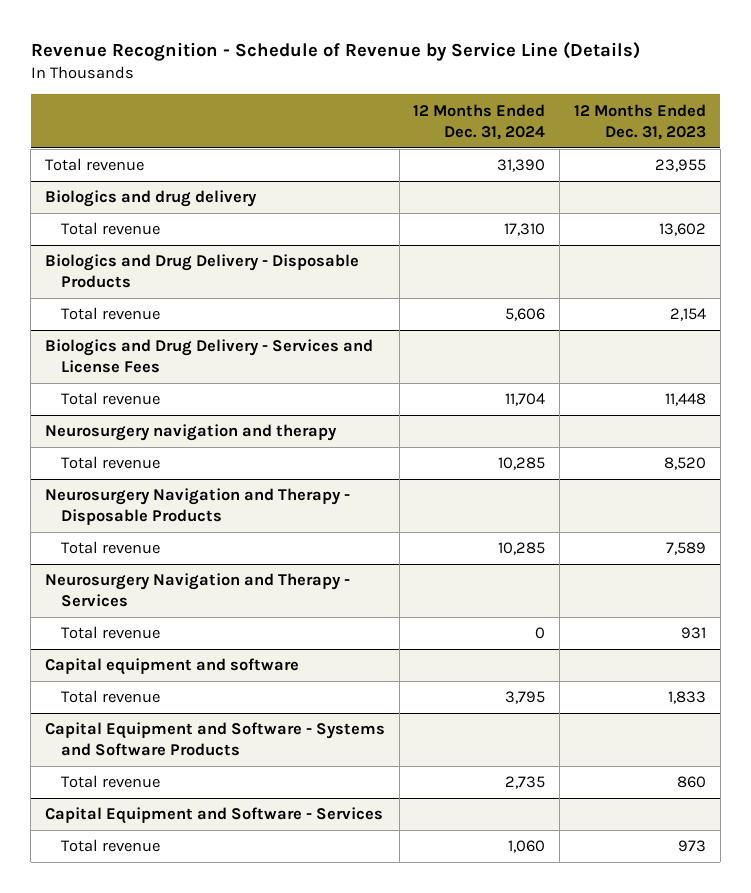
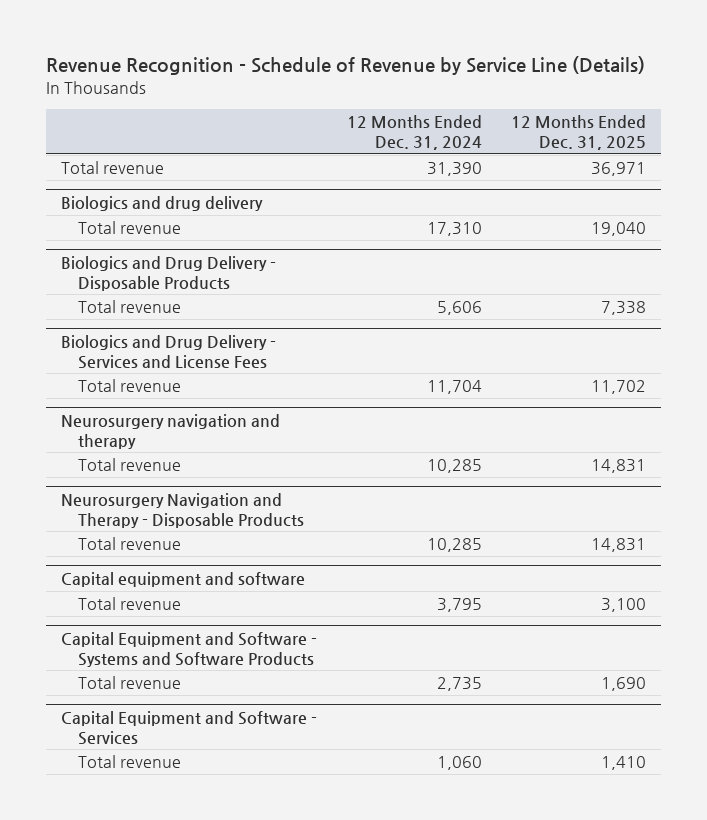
- | 12 Months Ended Dec. 31, 2024 | 12 Months Ended Dec. 31, 2023
+ | 12 Months Ended Dec. 31, 2024 | 12 Months Ended Dec. 31, 2025
- Neurosurgery Navigation and Therapy - Services
- Total revenue | 0 | 931

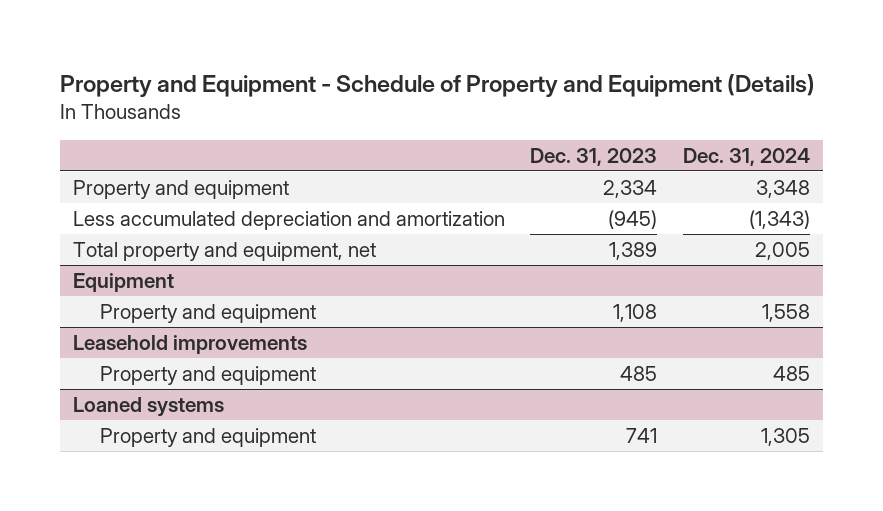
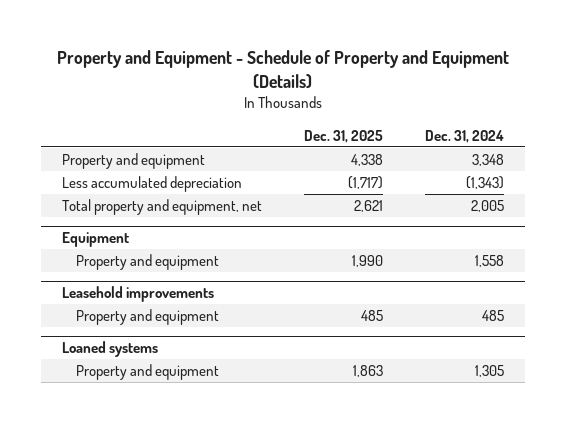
- | Dec. 31, 2023 | Dec. 31, 2024
+ | Dec. 31, 2025 | Dec. 31, 2024
- Less accumulated depreciation and amortization | (945) | (1,343)
+ Less accumulated depreciation | (1,717) | (1,343)

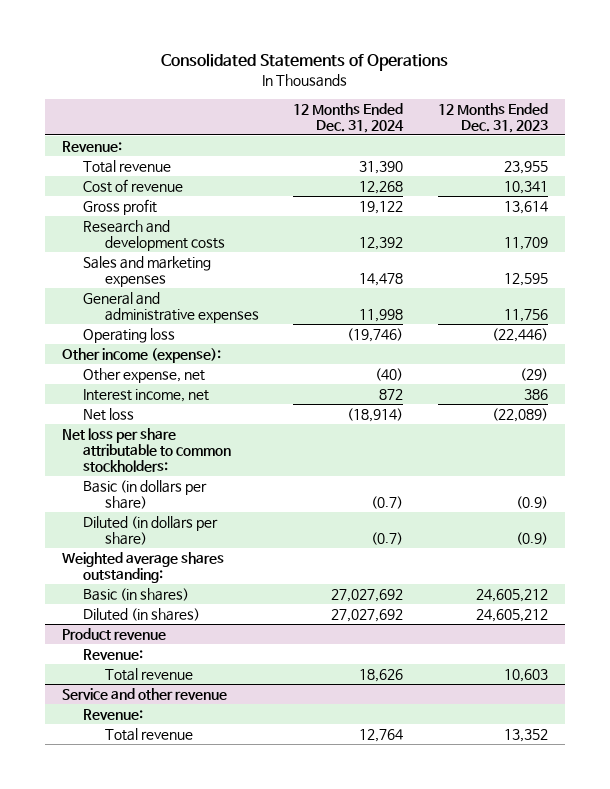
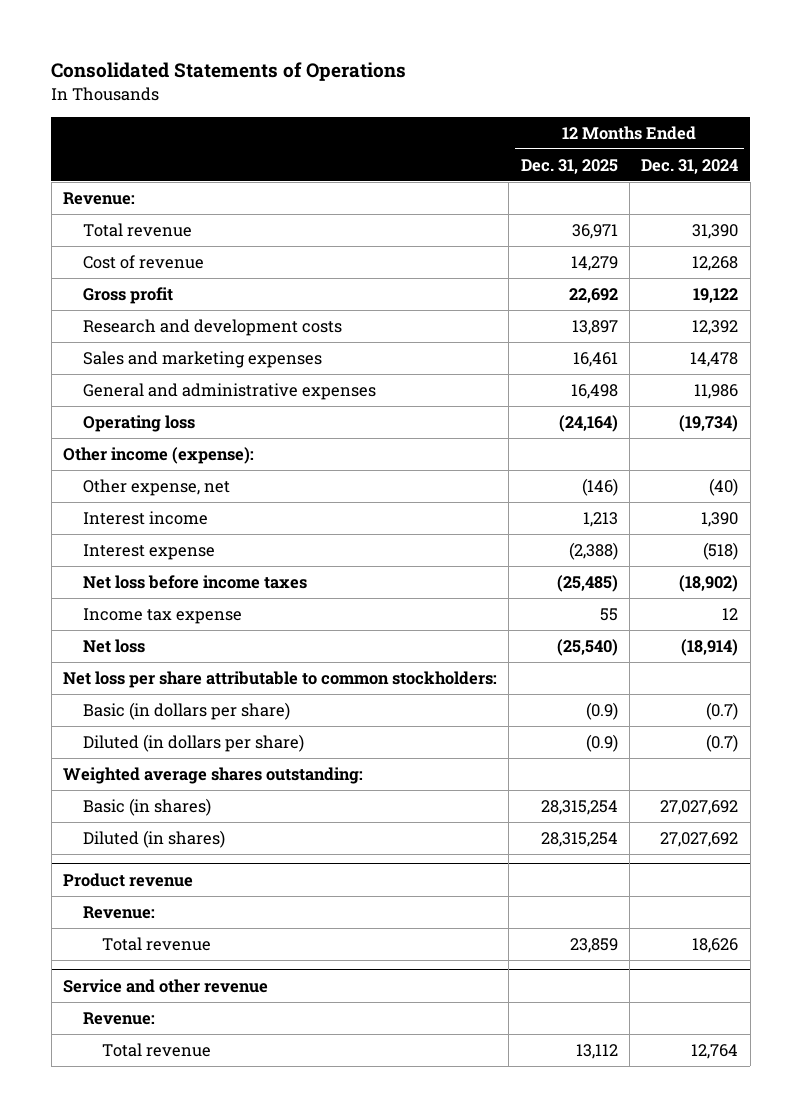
- | 12 Months Ended Dec. 31, 2024 | 12 Months Ended Dec. 31, 2023
+ | 12 Months Ended Dec. 31, 2025 | 12 Months Ended Dec. 31, 2024
- General and administrative expenses | 11,998 | 11,756
- Operating loss | (19,746) | (22,446)
+ General and administrative expenses | 16,498 | 11,986
+ Operating loss | (24,164) | (19,734)
- Interest income, net | 872 | 386
+ Interest income | 1,213 | 1,390
+ Interest expense | (2,388) | (518)
+ Net loss before income taxes | (25,485) | (18,902)
+ Income tax expense | 55 | 12

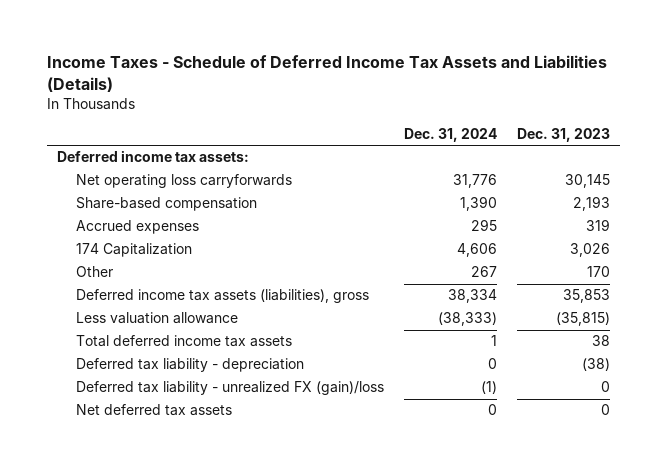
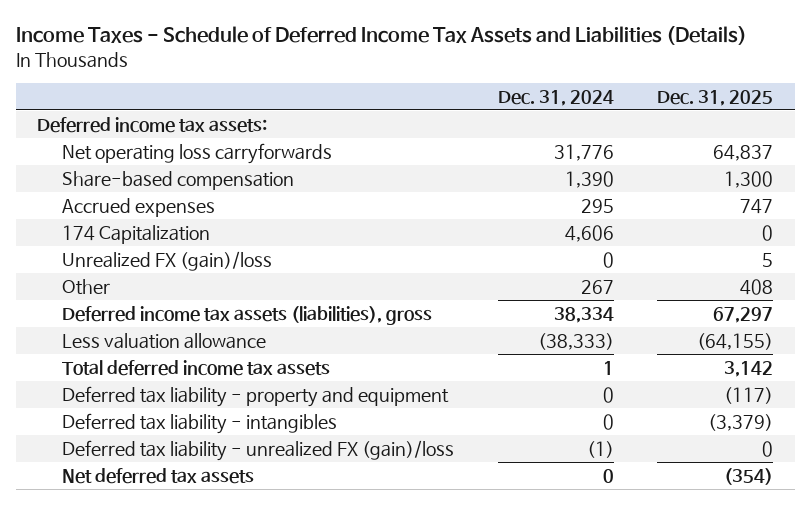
- | Dec. 31, 2024 | Dec. 31, 2023
+ | Dec. 31, 2024 | Dec. 31, 2025
+ Unrealized FX (gain)/loss | 0 | 5
- Deferred tax liability - depreciation | 0 | (38)
+ Deferred tax liability - property and equipment | 0 | (117)
+ Deferred tax liability - intangibles | 0 | (3,379)

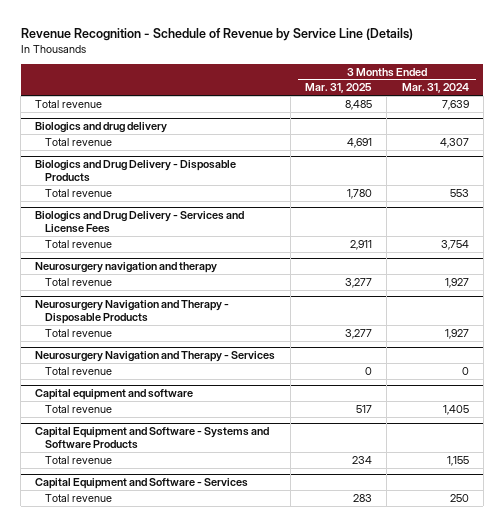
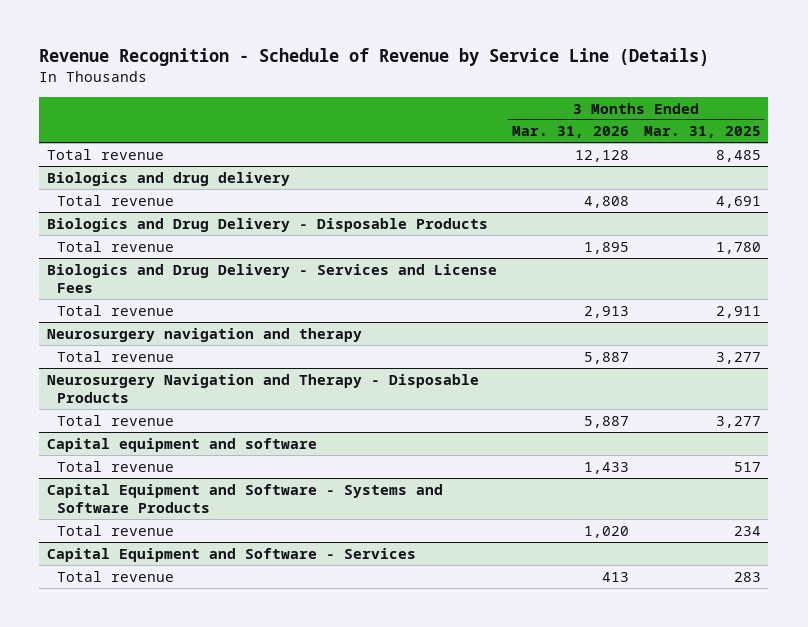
- | 3 Months Ended Mar. 31, 2025 | 3 Months Ended Mar. 31, 2024
+ | 3 Months Ended Mar. 31, 2026 | 3 Months Ended Mar. 31, 2025
- Neurosurgery Navigation and Therapy - Services
- Total revenue | 0 | 0

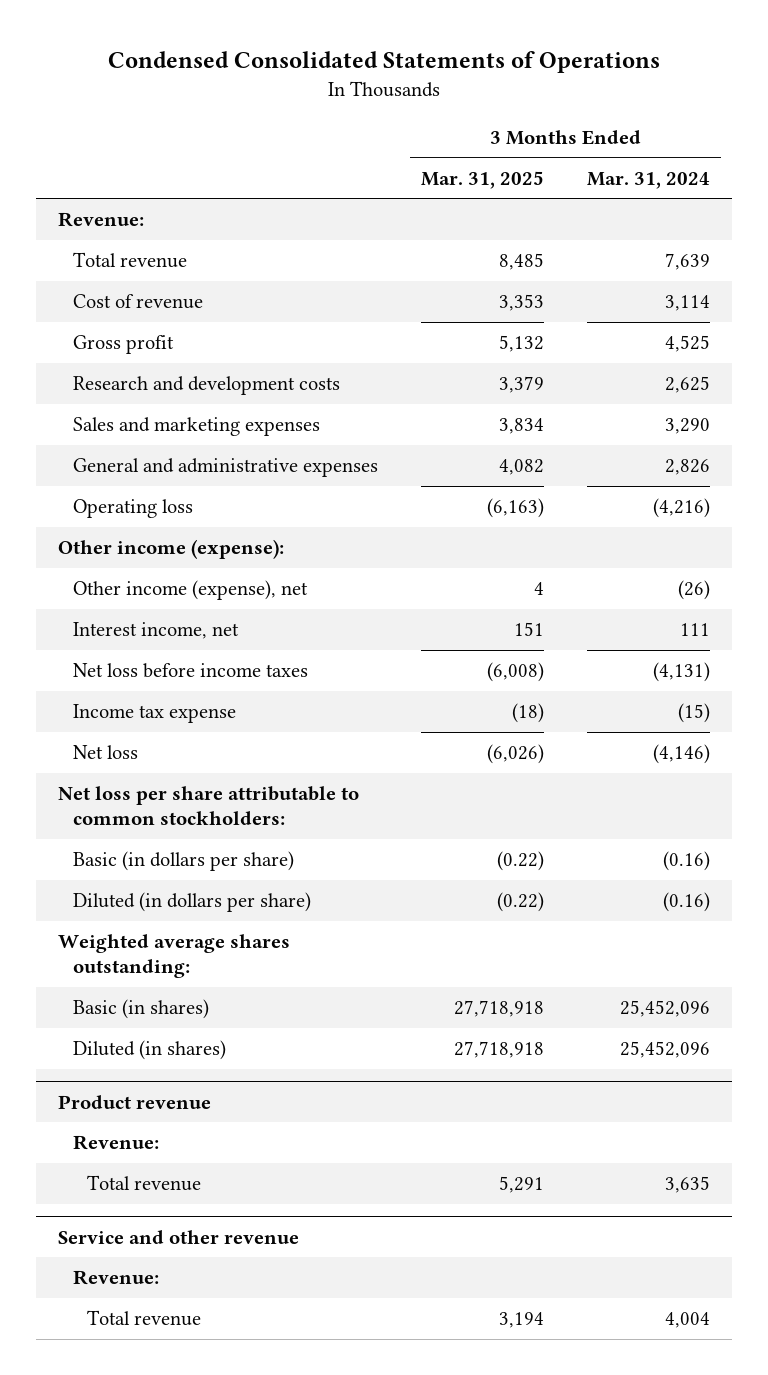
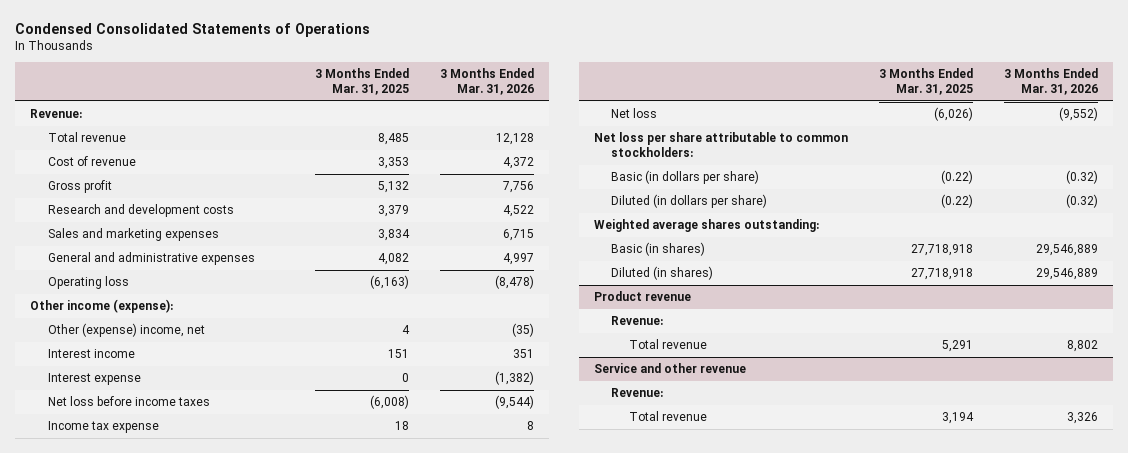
- | 3 Months Ended Mar. 31, 2025 | 3 Months Ended Mar. 31, 2024
+ | 3 Months Ended Mar. 31, 2025 | 3 Months Ended Mar. 31, 2026
- Other income (expense), net | 4 | (26)
- Interest income, net | 151 | 111
+ Other (expense) income, net | 4 | (35)
+ Interest income | 151 | 351
+ Interest expense | 0 | (1,382)
- Income tax expense | (18) | (15)
+ Income tax expense | 18 | 8

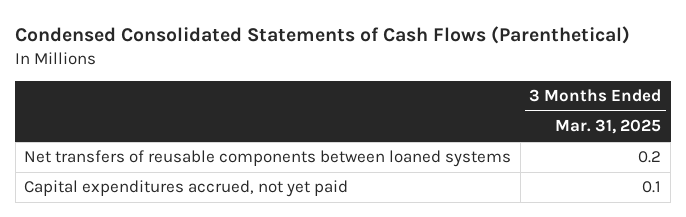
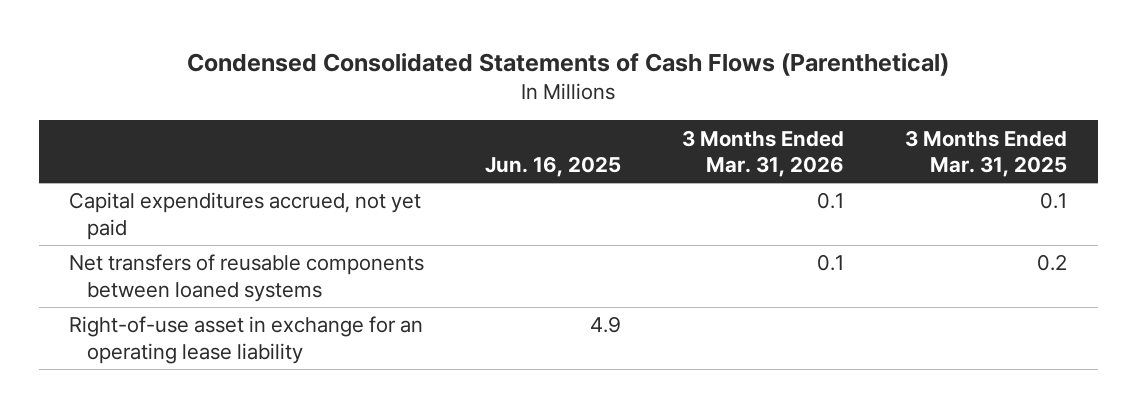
- | 3 Months Ended Mar. 31, 2025
+ | Jun. 16, 2025 | 3 Months Ended Mar. 31, 2026 | 3 Months Ended Mar. 31, 2025
moved down: Net transfers of reusable components between loaned systems | | 0.1 | 0.2
+ Right-of-use asset in exchange for an operating lease liability | 4.9 | |

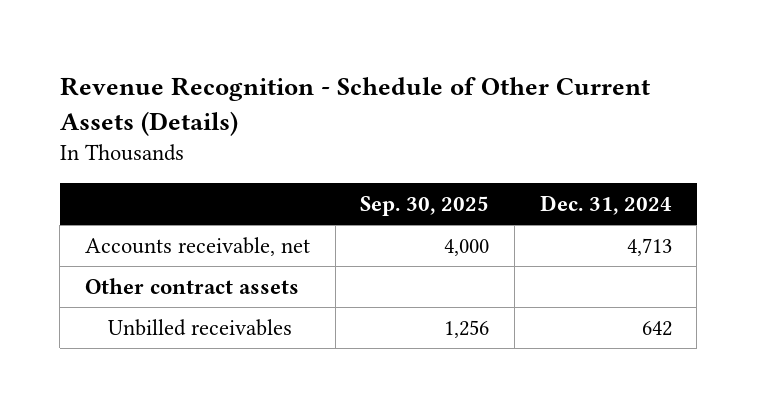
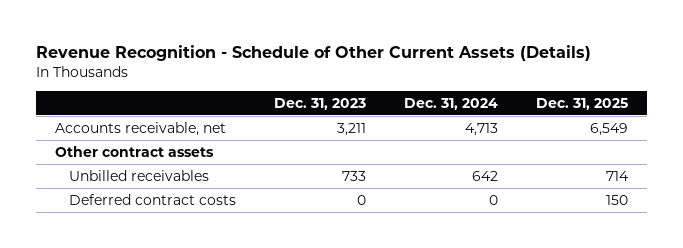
- | Sep. 30, 2025 | Dec. 31, 2024
+ | Dec. 31, 2023 | Dec. 31, 2024 | Dec. 31, 2025
+ Deferred contract costs | 0 | 0 | 150

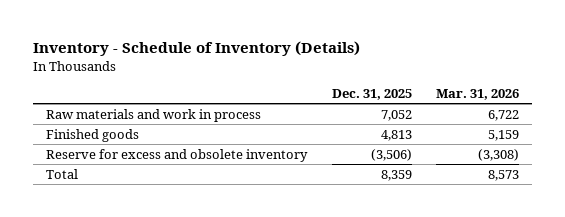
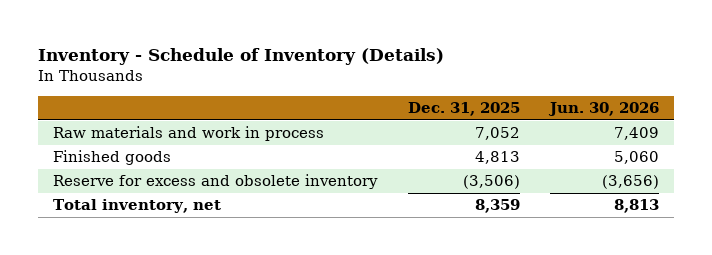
- | Dec. 31, 2025 | Mar. 31, 2026
+ | Dec. 31, 2025 | Jun. 30, 2026
- Total | 8,359 | 8,573
+ Total inventory, net | 8,359 | 8,813

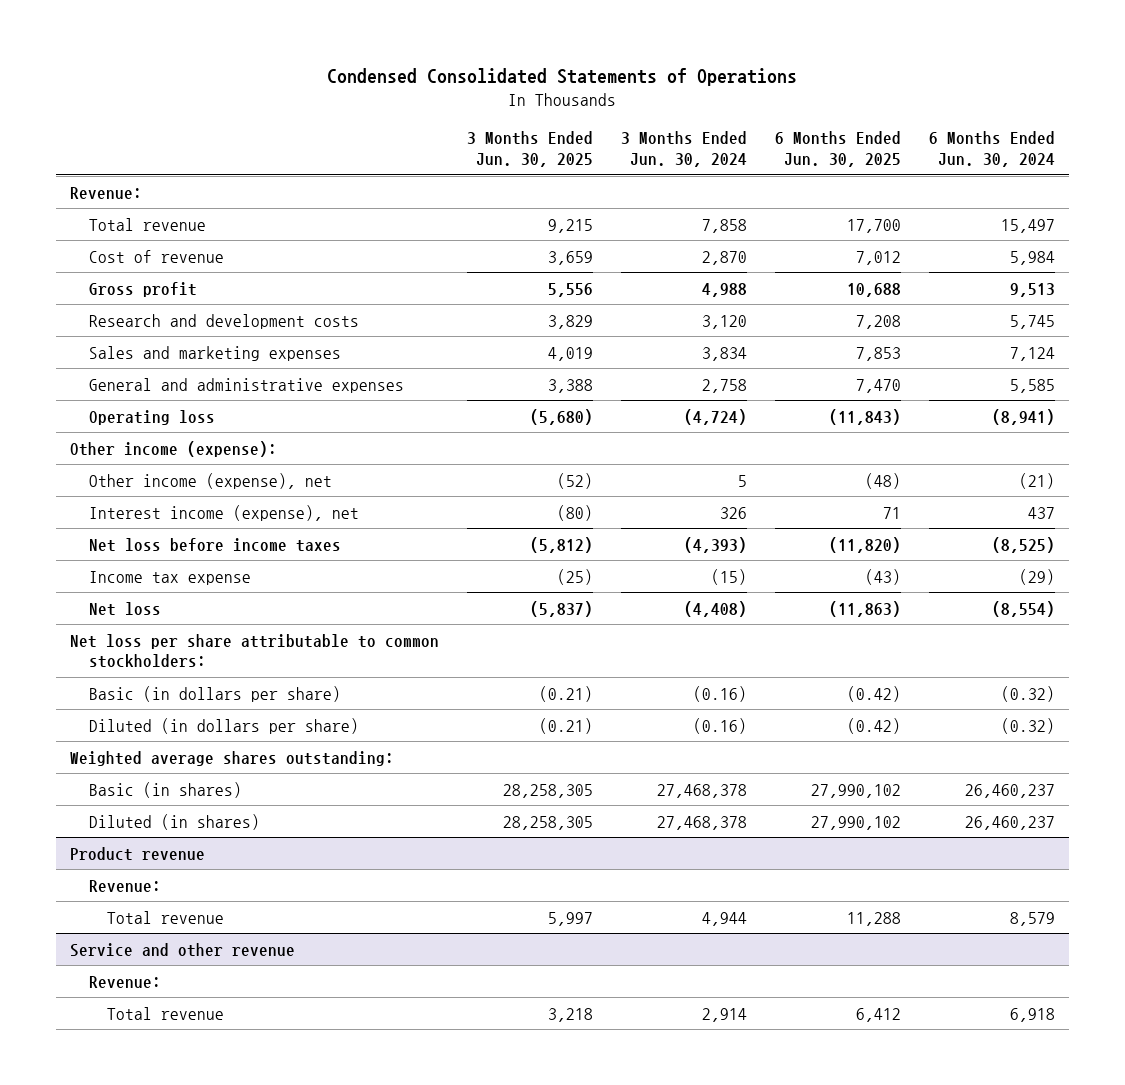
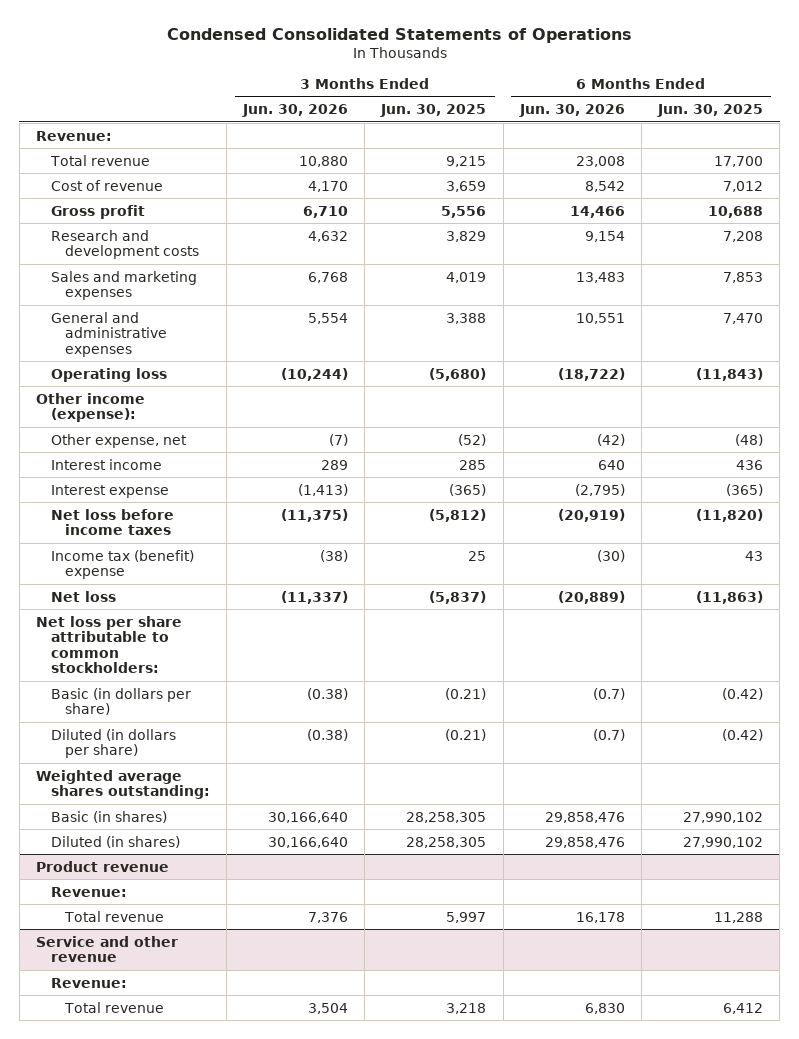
- | 3 Months Ended Jun. 30, 2025 | 3 Months Ended Jun. 30, 2024 | 6 Months Ended Jun. 30, 2025 | 6 Months Ended Jun. 30, 2024
+ | 3 Months Ended Jun. 30, 2026 | 3 Months Ended Jun. 30, 2025 | 6 Months Ended Jun. 30, 2026 | 6 Months Ended Jun. 30, 2025
- Other income (expense), net | (52) | 5 | (48) | (21)
- Interest income (expense), net | (80) | 326 | 71 | 437
+ Other expense, net | (7) | (52) | (42) | (48)
+ Interest income | 289 | 285 | 640 | 436
+ Interest expense | (1,413) | (365) | (2,795) | (365)
- Income tax expense | (25) | (15) | (43) | (29)
+ Income tax (benefit) expense | (38) | 25 | (30) | 43

